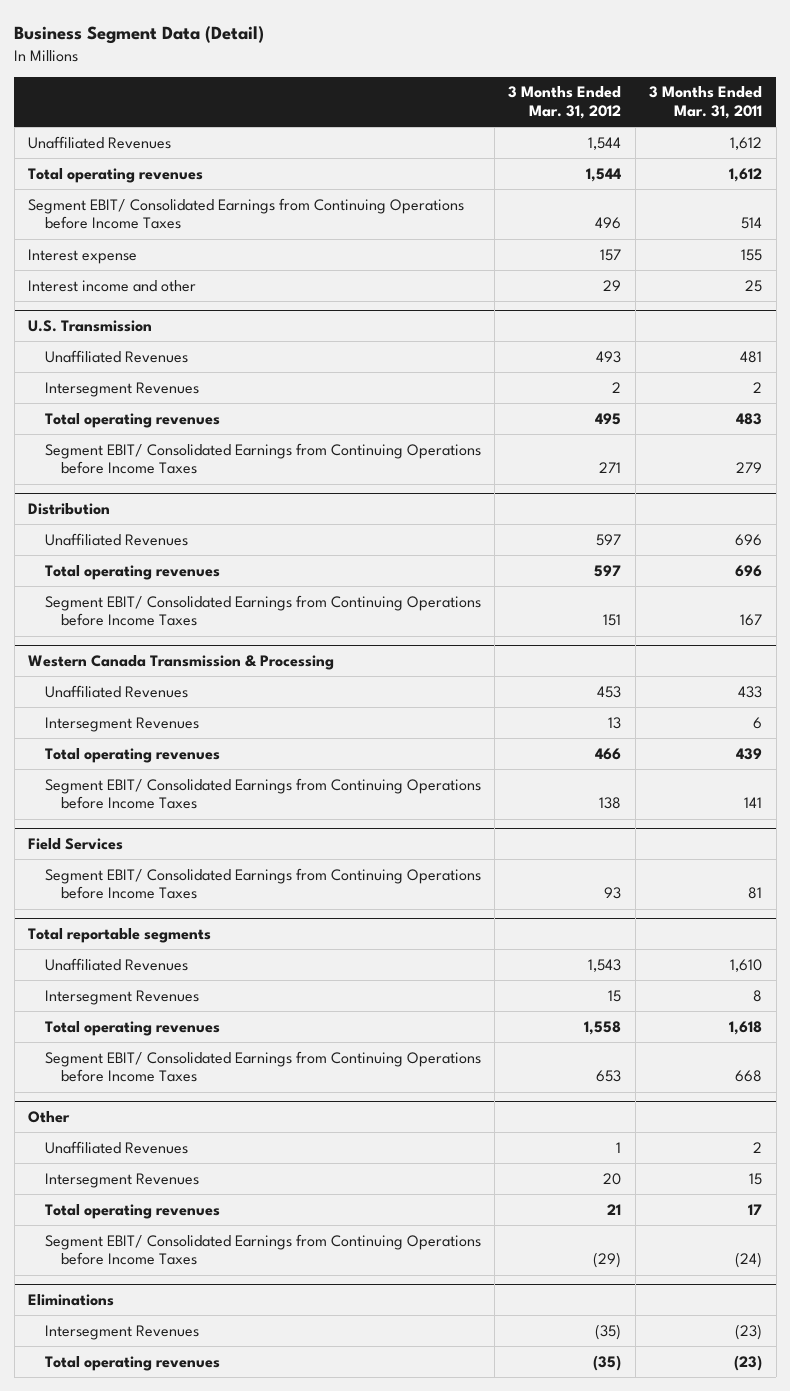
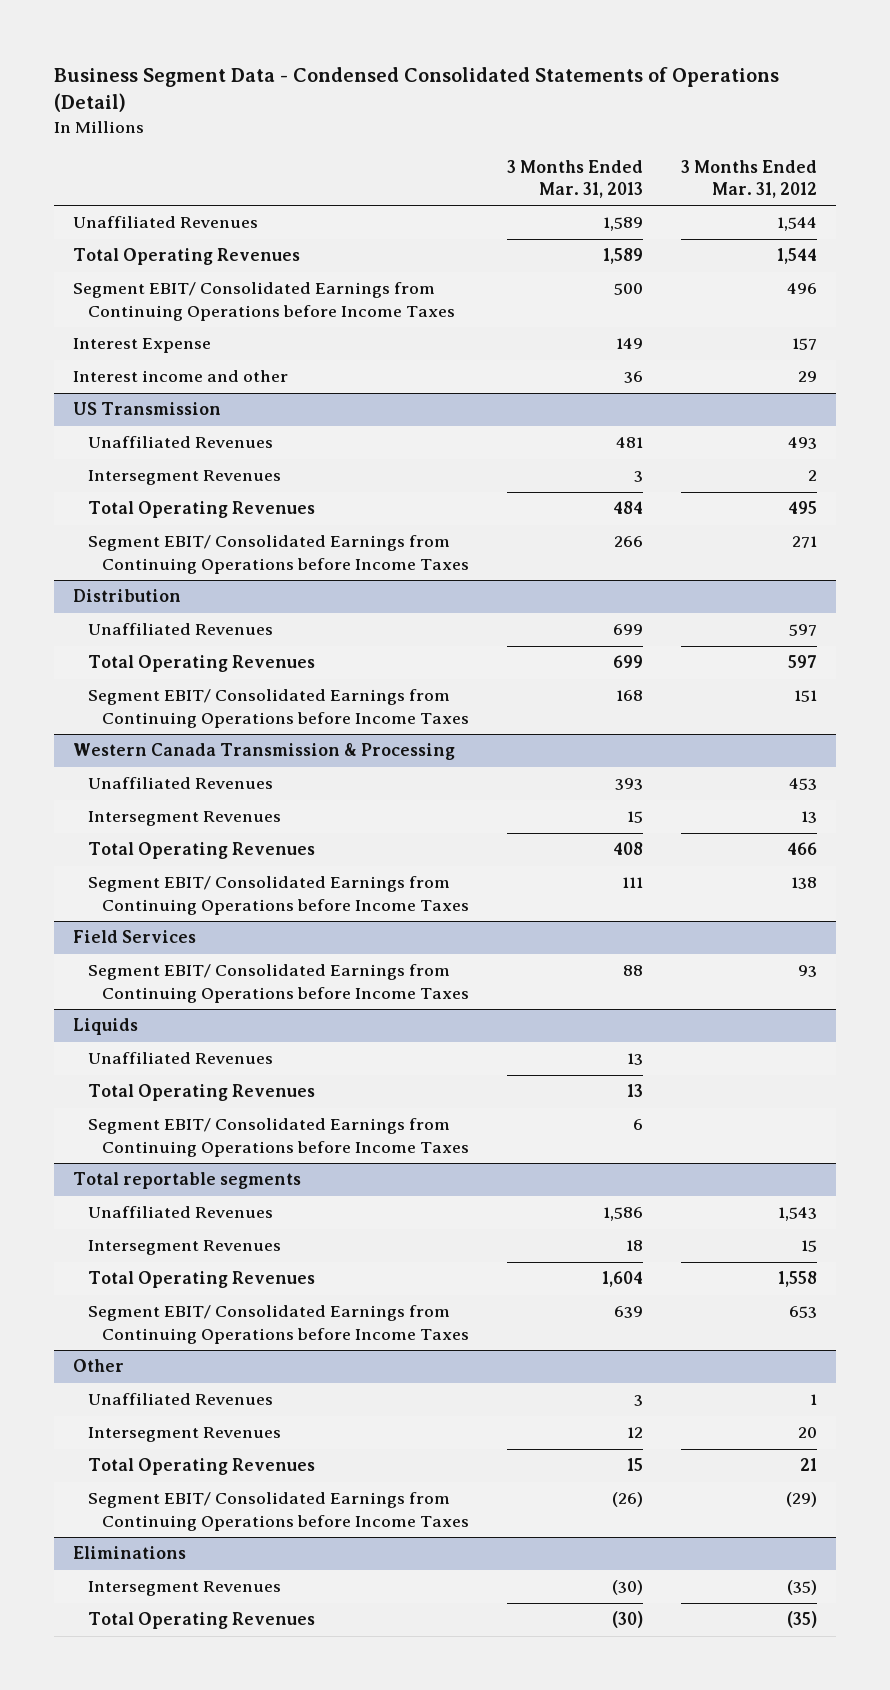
- Business Segment Data (Detail)
+ Business Segment Data - Condensed Consolidated Statements of Operations (Detail)
- | 3 Months Ended Mar. 31, 2012 | 3 Months Ended Mar. 31, 2011
+ | 3 Months Ended Mar. 31, 2013 | 3 Months Ended Mar. 31, 2012
- Total operating revenues | 1,544 | 1,612
+ Total Operating Revenues | 1,589 | 1,544
- Interest expense | 157 | 155
+ Interest Expense | 149 | 157
- U.S. Transmission
+ US Transmission
- Total operating revenues | 495 | 483
+ Total Operating Revenues | 484 | 495
@ Distribution
- Total operating revenues | 597 | 696
+ Total Operating Revenues | 699 | 597
@ Western Canada Transmission & Processing
- Total operating revenues | 466 | 439
+ Total Operating Revenues | 408 | 466
+ Liquids
+ Unaffiliated Revenues | 13 |
+ Total Operating Revenues | 13 |
+ Segment EBIT/ Consolidated Earnings from Continuing Operations before Income Taxes | 6 |
@ Total reportable segments
- Total operating revenues | 1,558 | 1,618
+ Total Operating Revenues | 1,604 | 1,558
@ Other
- Total operating revenues | 21 | 17
+ Total Operating Revenues | 15 | 21
@ Eliminations
- Total operating revenues | (35) | (23)
+ Total Operating Revenues | (30) | (35)

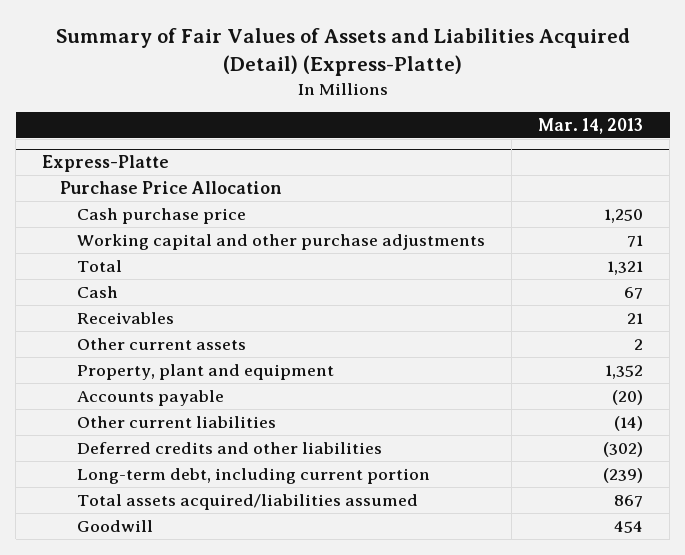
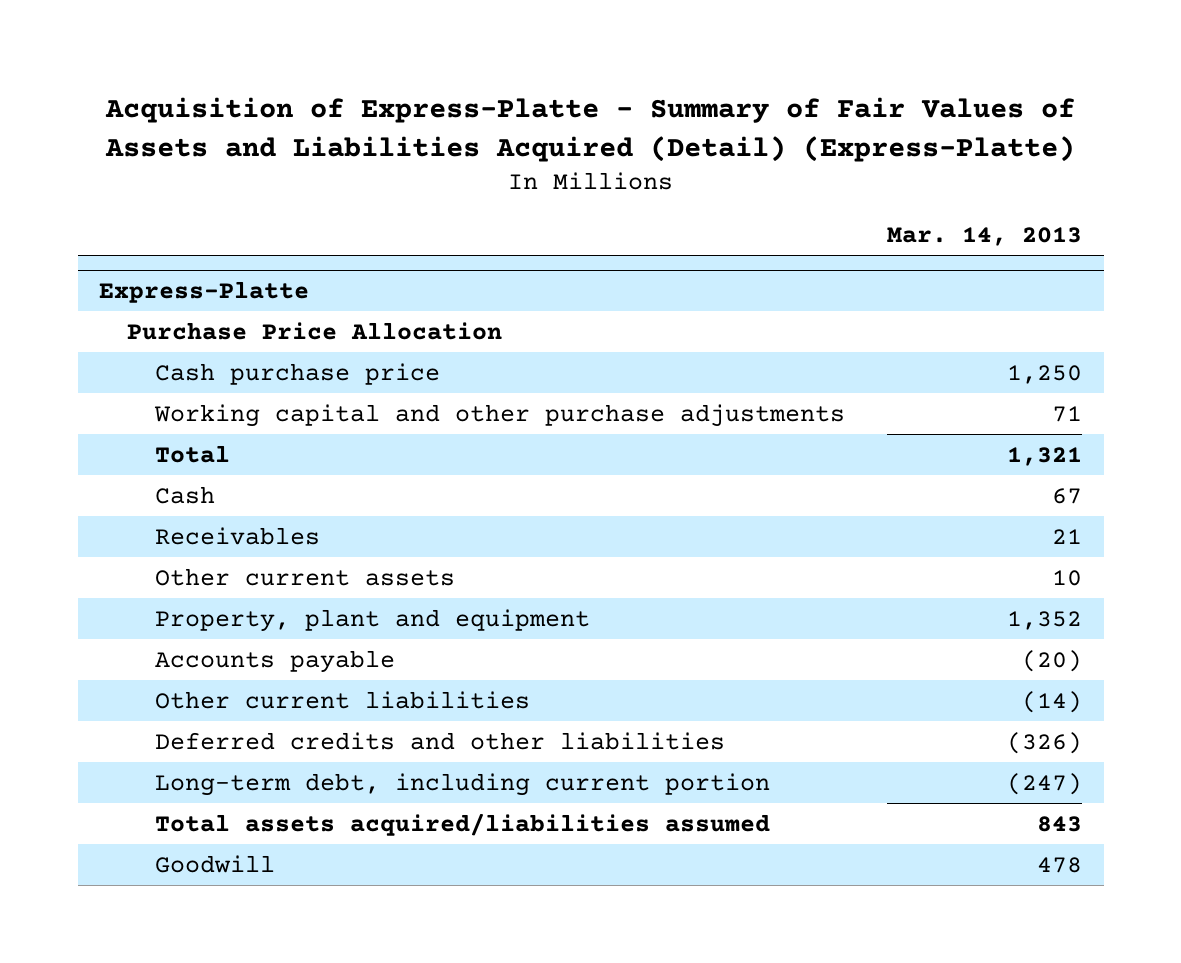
- Summary of Fair Values of Assets and Liabilities Acquired (Detail) (Express-Platte)
+ Acquisition of Express-Platte - Summary of Fair Values of Assets and Liabilities Acquired (Detail) (Express-Platte)
@ Express-Platte
- Other current assets | 2
+ Other current assets | 10
- Deferred credits and other liabilities | (302)
- Long-term debt, including current portion | (239)
- Total assets acquired/liabilities assumed | 867
- Goodwill | 454
+ Deferred credits and other liabilities | (326)
+ Long-term debt, including current portion | (247)
+ Total assets acquired/liabilities assumed | 843
+ Goodwill | 478

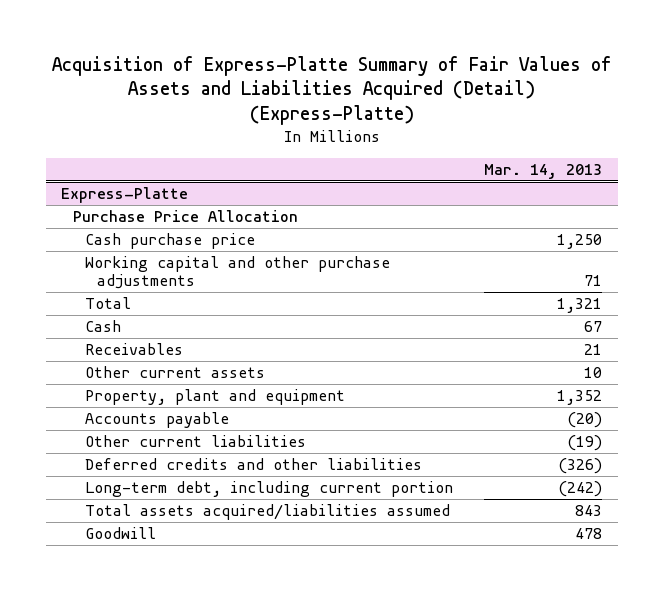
- Acquisition of Express-Platte - Summary of Fair Values of Assets and Liabilities Acquired (Detail) (Express-Platte)
+ Acquisition of Express-Platte Summary of Fair Values of Assets and Liabilities Acquired (Detail) (Express-Platte)
@ Express-Platte
- Other current liabilities | (14)
+ Other current liabilities | (19)
- Long-term debt, including current portion | (247)
+ Long-term debt, including current portion | (242)

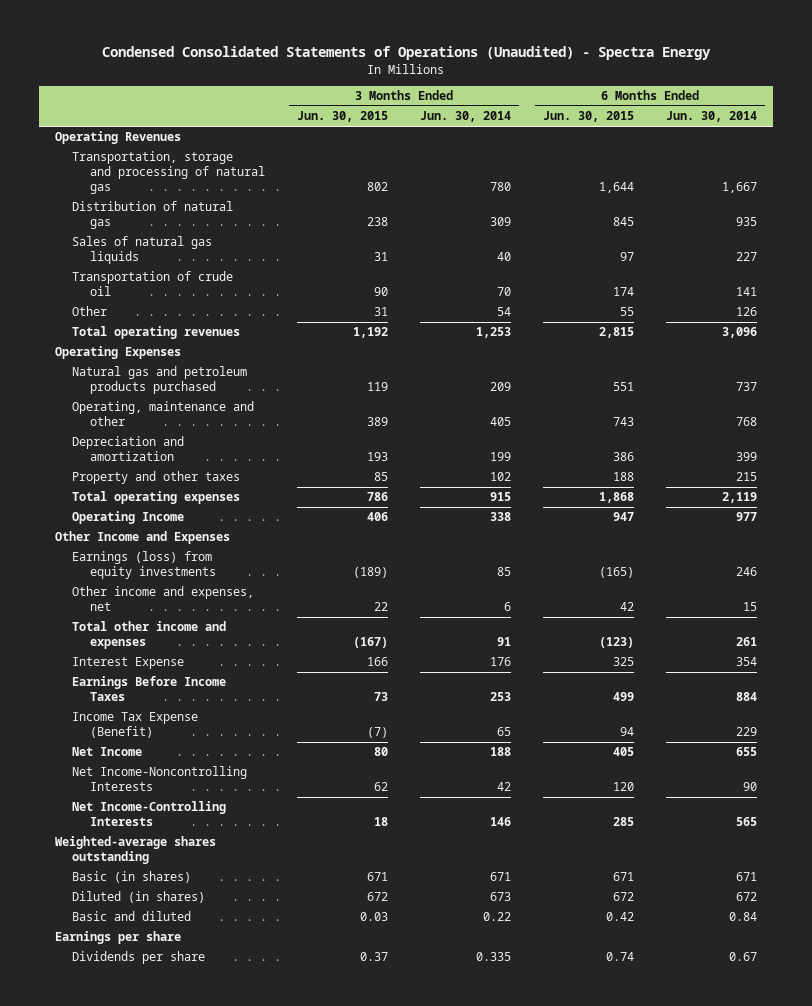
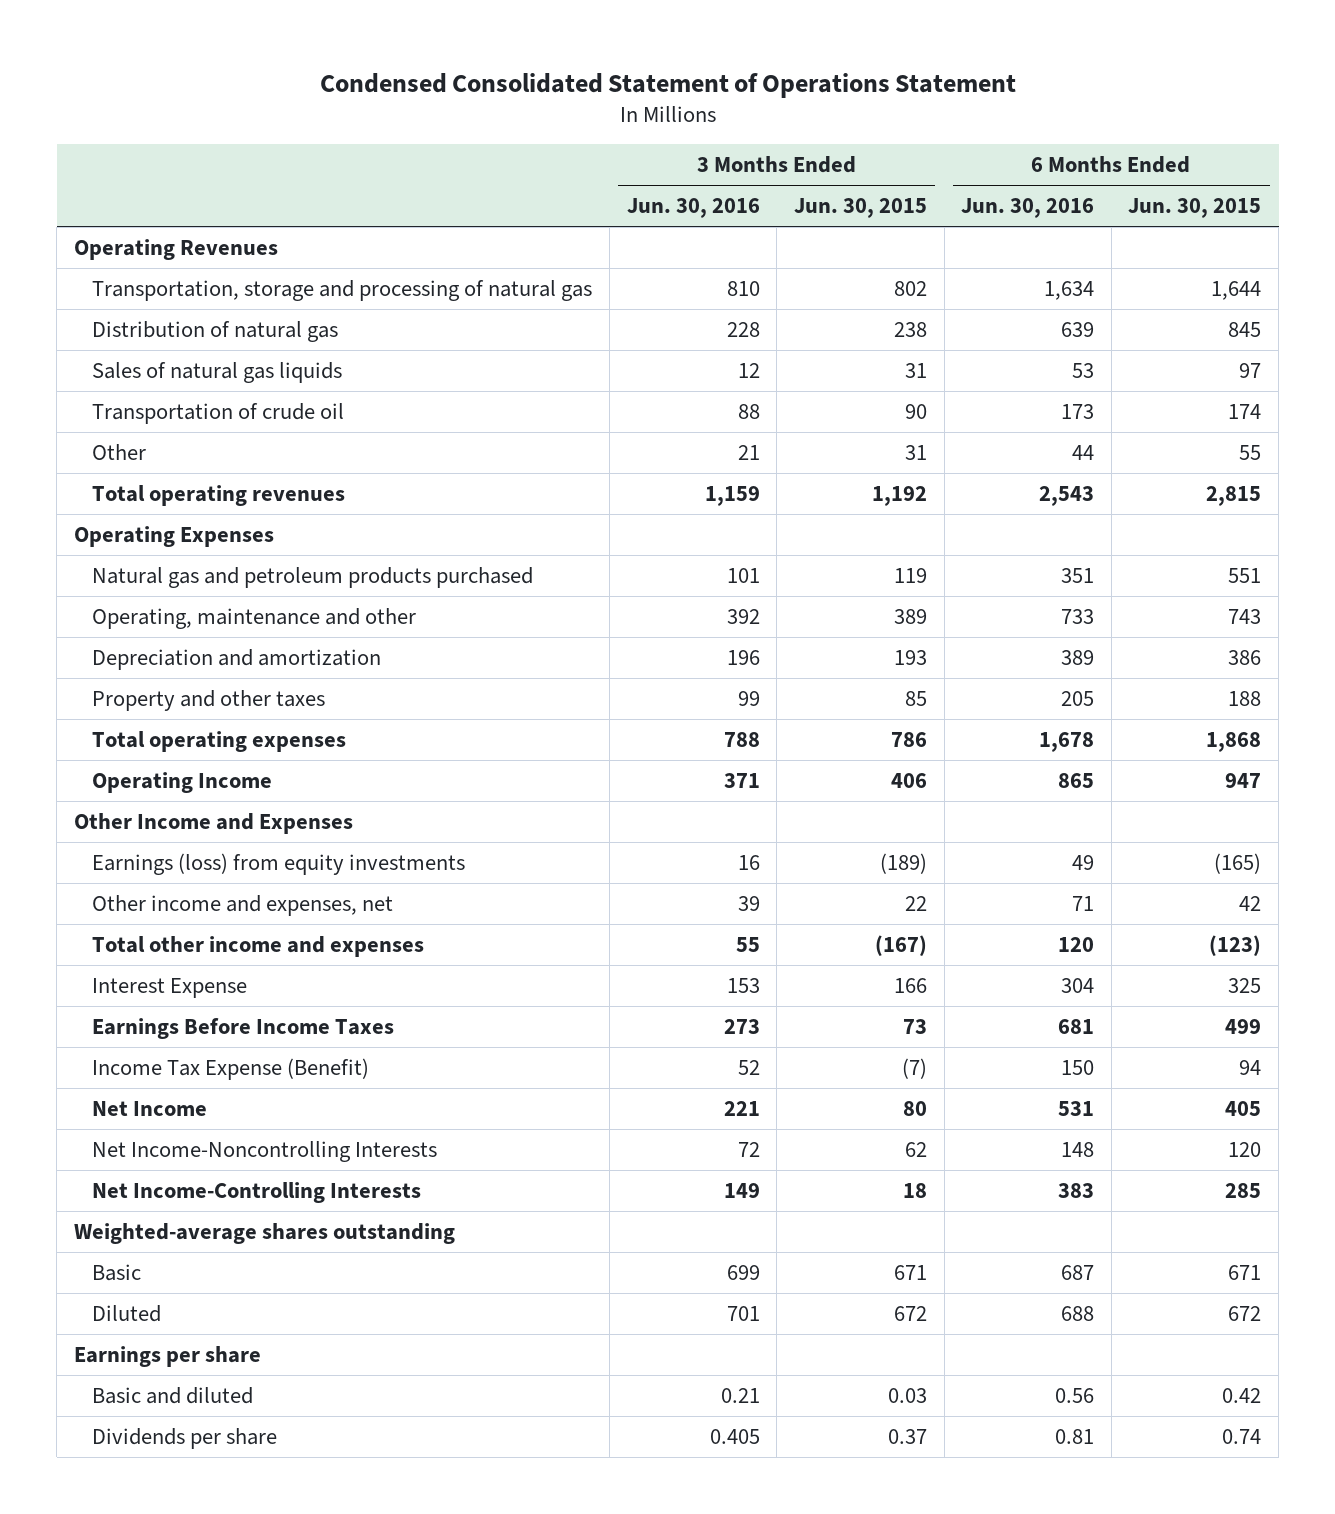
- Condensed Consolidated Statements of Operations (Unaudited) - Spectra Energy
+ Condensed Consolidated Statement of Operations Statement
- | 3 Months Ended Jun. 30, 2015 | 3 Months Ended Jun. 30, 2014 | 6 Months Ended Jun. 30, 2015 | 6 Months Ended Jun. 30, 2014
+ | 3 Months Ended Jun. 30, 2016 | 3 Months Ended Jun. 30, 2015 | 6 Months Ended Jun. 30, 2016 | 6 Months Ended Jun. 30, 2015
- Basic (in shares) | 671 | 671 | 671 | 671
- Diluted (in shares) | 672 | 673 | 672 | 672
+ Basic | 699 | 671 | 687 | 671
+ Diluted | 701 | 672 | 688 | 672
moved down: Basic and diluted | 0.21 | 0.03 | 0.56 | 0.42

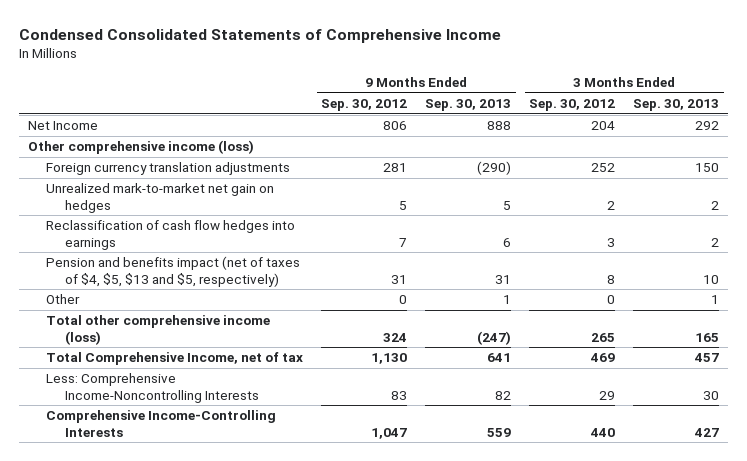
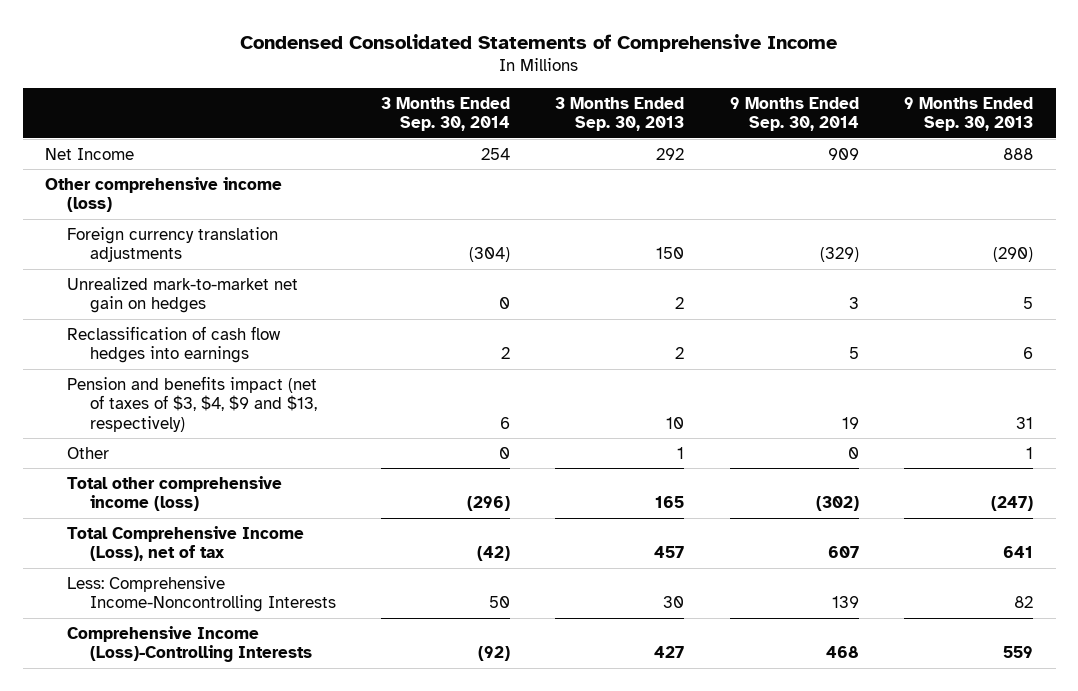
- | 9 Months Ended Sep. 30, 2012 | 9 Months Ended Sep. 30, 2013 | 3 Months Ended Sep. 30, 2012 | 3 Months Ended Sep. 30, 2013
+ | 3 Months Ended Sep. 30, 2014 | 3 Months Ended Sep. 30, 2013 | 9 Months Ended Sep. 30, 2014 | 9 Months Ended Sep. 30, 2013
- Pension and benefits impact (net of taxes of $4, $5, $13 and $5, respectively) | 31 | 31 | 8 | 10
+ Pension and benefits impact (net of taxes of $3, $4, $9 and $13, respectively) | 6 | 10 | 19 | 31
- Total Comprehensive Income, net of tax | 1,130 | 641 | 469 | 457
+ Total Comprehensive Income (Loss), net of tax | (42) | 457 | 607 | 641
- Comprehensive Income-Controlling Interests | 1,047 | 559 | 440 | 427
+ Comprehensive Income (Loss)-Controlling Interests | (92) | 427 | 468 | 559

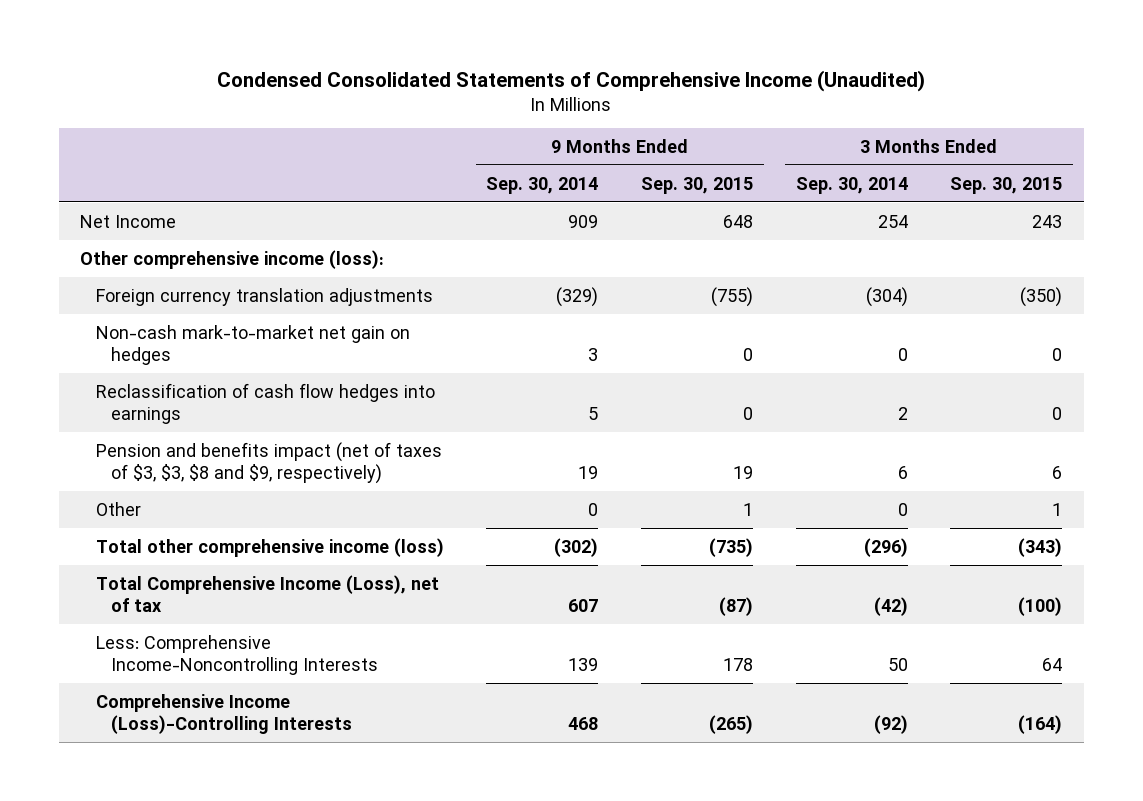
- Condensed Consolidated Statements of Comprehensive Income
+ Condensed Consolidated Statements of Comprehensive Income (Unaudited)
- | 3 Months Ended Sep. 30, 2014 | 3 Months Ended Sep. 30, 2013 | 9 Months Ended Sep. 30, 2014 | 9 Months Ended Sep. 30, 2013
+ | 9 Months Ended Sep. 30, 2014 | 9 Months Ended Sep. 30, 2015 | 3 Months Ended Sep. 30, 2014 | 3 Months Ended Sep. 30, 2015
- Other comprehensive income (loss)
+ Other comprehensive income (loss):
- Unrealized mark-to-market net gain on hedges | 0 | 2 | 3 | 5
+ Non-cash mark-to-market net gain on hedges | 3 | 0 | 0 | 0
- Pension and benefits impact (net of taxes of $3, $4, $9 and $13, respectively) | 6 | 10 | 19 | 31
+ Pension and benefits impact (net of taxes of $3, $3, $8 and $9, respectively) | 19 | 19 | 6 | 6

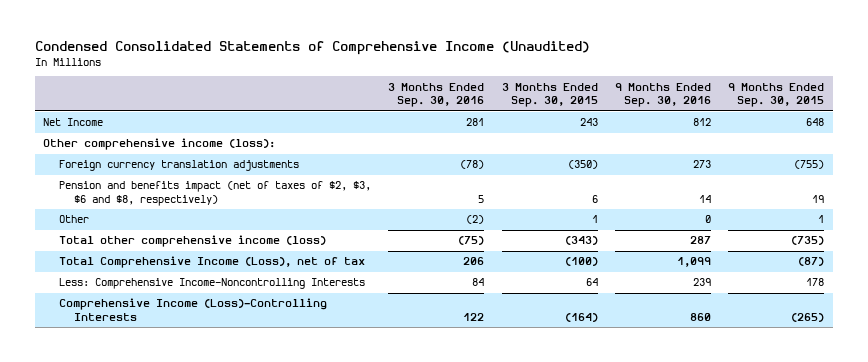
- | 9 Months Ended Sep. 30, 2014 | 9 Months Ended Sep. 30, 2015 | 3 Months Ended Sep. 30, 2014 | 3 Months Ended Sep. 30, 2015
+ | 3 Months Ended Sep. 30, 2016 | 3 Months Ended Sep. 30, 2015 | 9 Months Ended Sep. 30, 2016 | 9 Months Ended Sep. 30, 2015
- Non-cash mark-to-market net gain on hedges | 3 | 0 | 0 | 0
- Reclassification of cash flow hedges into earnings | 5 | 0 | 2 | 0
- Pension and benefits impact (net of taxes of $3, $3, $8 and $9, respectively) | 19 | 19 | 6 | 6
+ Pension and benefits impact (net of taxes of $2, $3, $6 and $8, respectively) | 5 | 6 | 14 | 19

